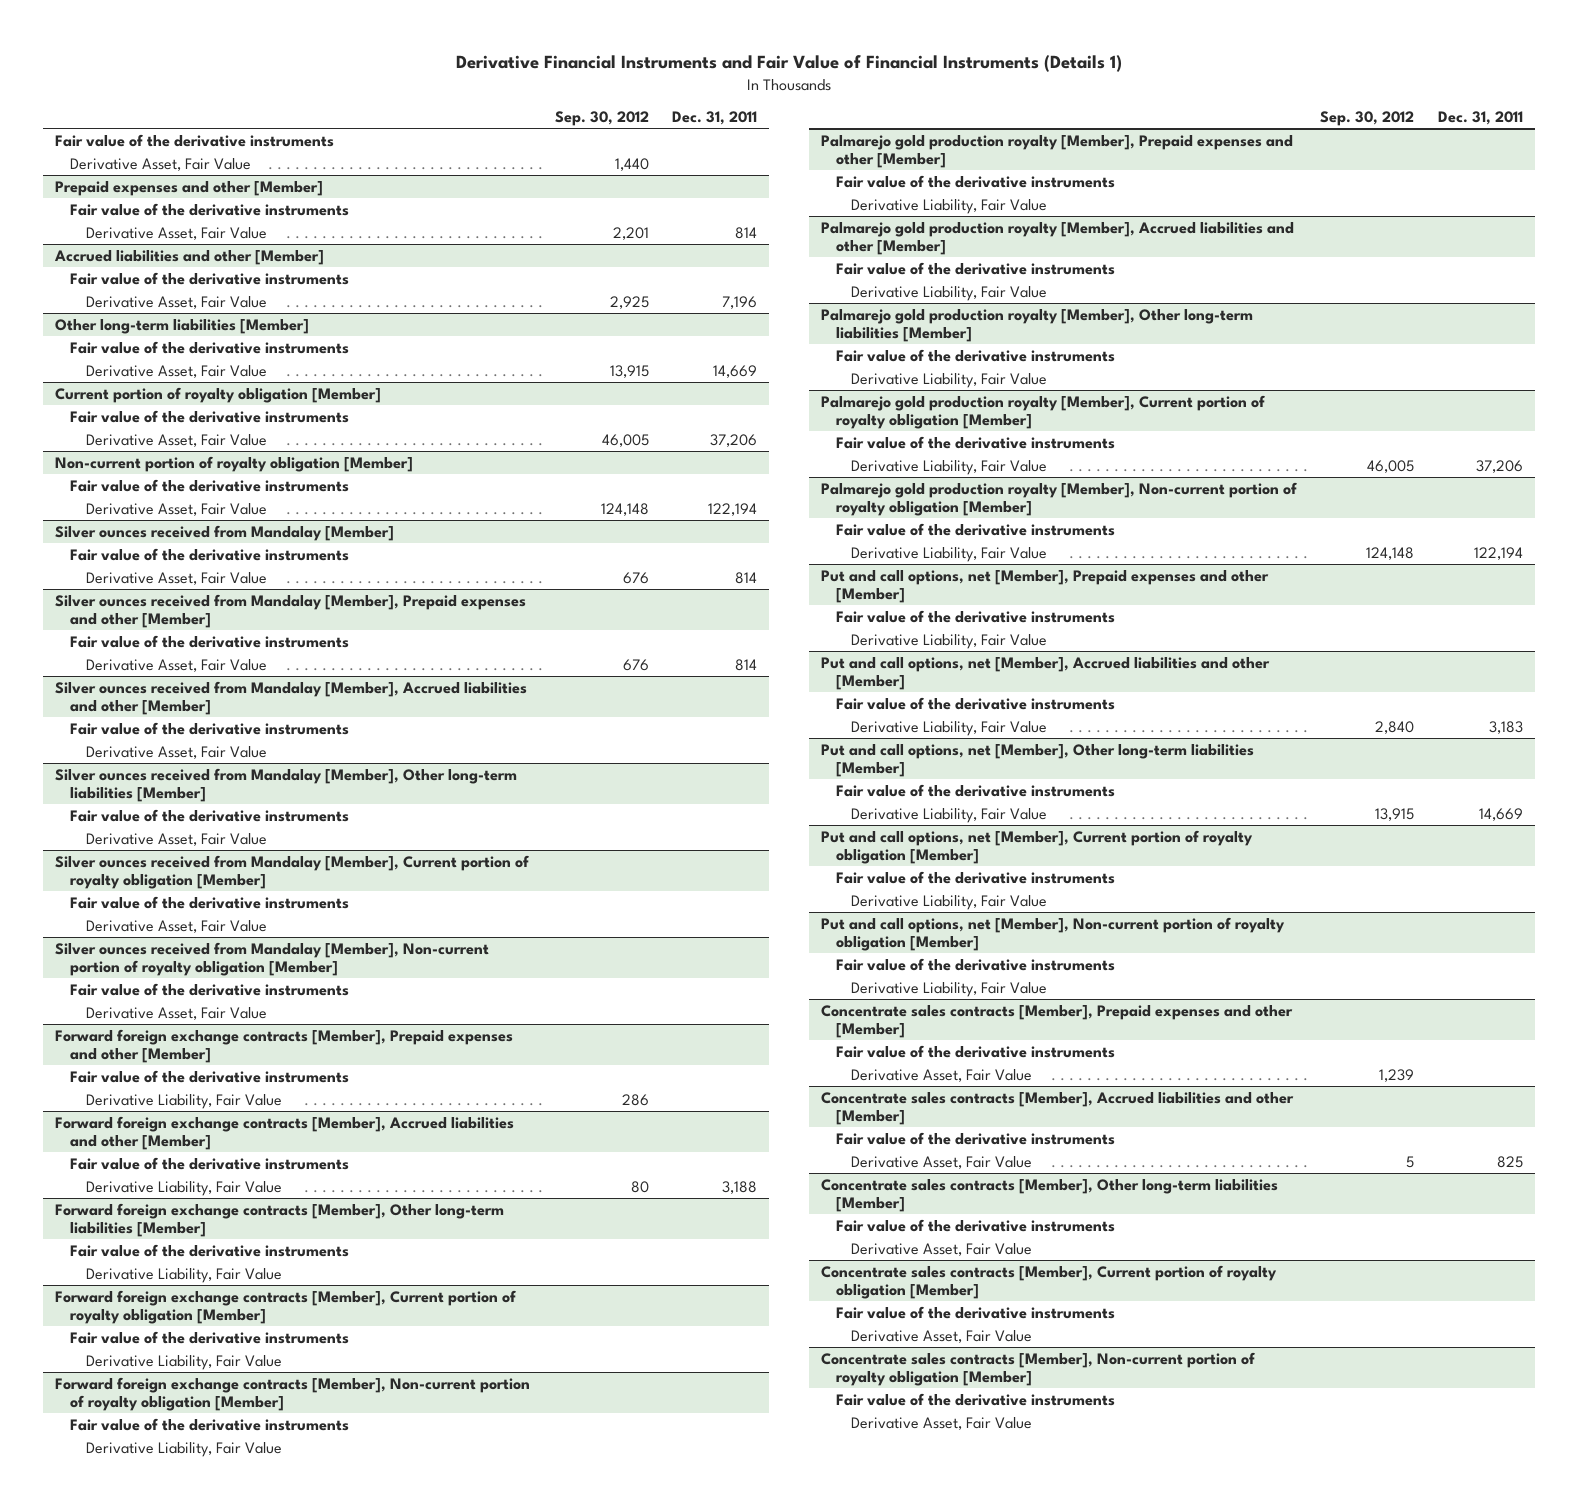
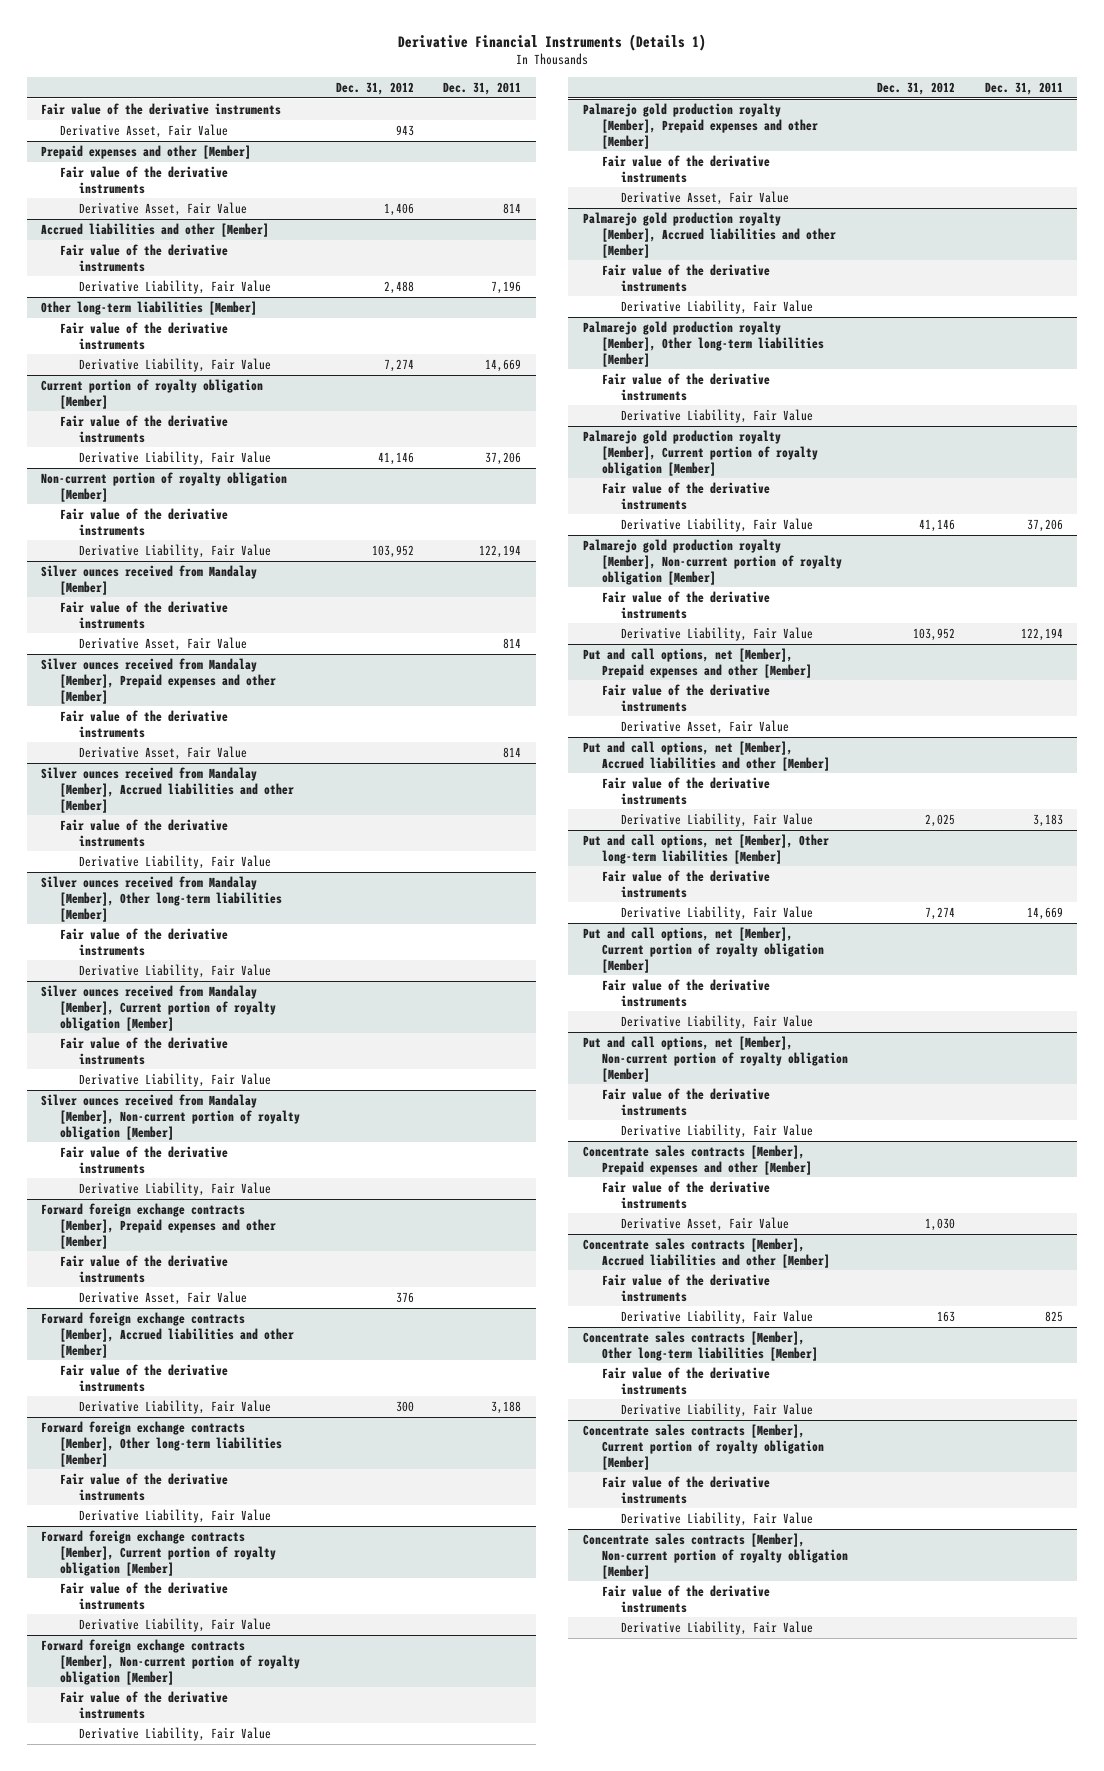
- Derivative Financial Instruments and Fair Value of Financial Instruments (Details 1)
+ Derivative Financial Instruments (Details 1)
- | Sep. 30, 2012 | Dec. 31, 2011
+ | Dec. 31, 2012 | Dec. 31, 2011
@ Accrued liabilities and other [Member]
- Derivative Asset, Fair Value | 2,925 | 7,196
+ Derivative Liability, Fair Value | 2,488 | 7,196
@ Other long-term liabilities [Member]
- Derivative Asset, Fair Value | 13,915 | 14,669
+ Derivative Liability, Fair Value | 7,274 | 14,669
@ Current portion of royalty obligation [Member]
- Derivative Asset, Fair Value | 46,005 | 37,206
+ Derivative Liability, Fair Value | 41,146 | 37,206
@ Non-current portion of royalty obligation [Member]
- Derivative Asset, Fair Value | 124,148 | 122,194
+ Derivative Liability, Fair Value | 103,952 | 122,194
@ Silver ounces received from Mandalay [Member], Accrued liabilities and other [Member]
- Derivative Asset, Fair Value
+ Derivative Liability, Fair Value
@ Silver ounces received from Mandalay [Member], Other long-term liabilities [Member]
- Derivative Asset, Fair Value
+ Derivative Liability, Fair Value
@ Silver ounces received from Mandalay [Member], Current portion of royalty obligation [Member]
- Derivative Asset, Fair Value
+ Derivative Liability, Fair Value
@ Silver ounces received from Mandalay [Member], Non-current portion of royalty obligation [Member]
- Derivative Asset, Fair Value
+ Derivative Liability, Fair Value
@ Forward foreign exchange contracts [Member], Prepaid expenses and other [Member]
- Derivative Liability, Fair Value | 286 |
+ Derivative Asset, Fair Value | 376 |
@ Palmarejo gold production royalty [Member], Prepaid expenses and other [Member]
- Derivative Liability, Fair Value
+ Derivative Asset, Fair Value
@ Put and call options, net [Member], Prepaid expenses and other [Member]
- Derivative Liability, Fair Value
+ Derivative Asset, Fair Value
@ Concentrate sales contracts [Member], Accrued liabilities and other [Member]
- Derivative Asset, Fair Value | 5 | 825
+ Derivative Liability, Fair Value | 163 | 825
@ Concentrate sales contracts [Member], Other long-term liabilities [Member]
- Derivative Asset, Fair Value
+ Derivative Liability, Fair Value
@ Concentrate sales contracts [Member], Current portion of royalty obligation [Member]
- Derivative Asset, Fair Value
+ Derivative Liability, Fair Value
@ Concentrate sales contracts [Member], Non-current portion of royalty obligation [Member]
- Derivative Asset, Fair Value
+ Derivative Liability, Fair Value

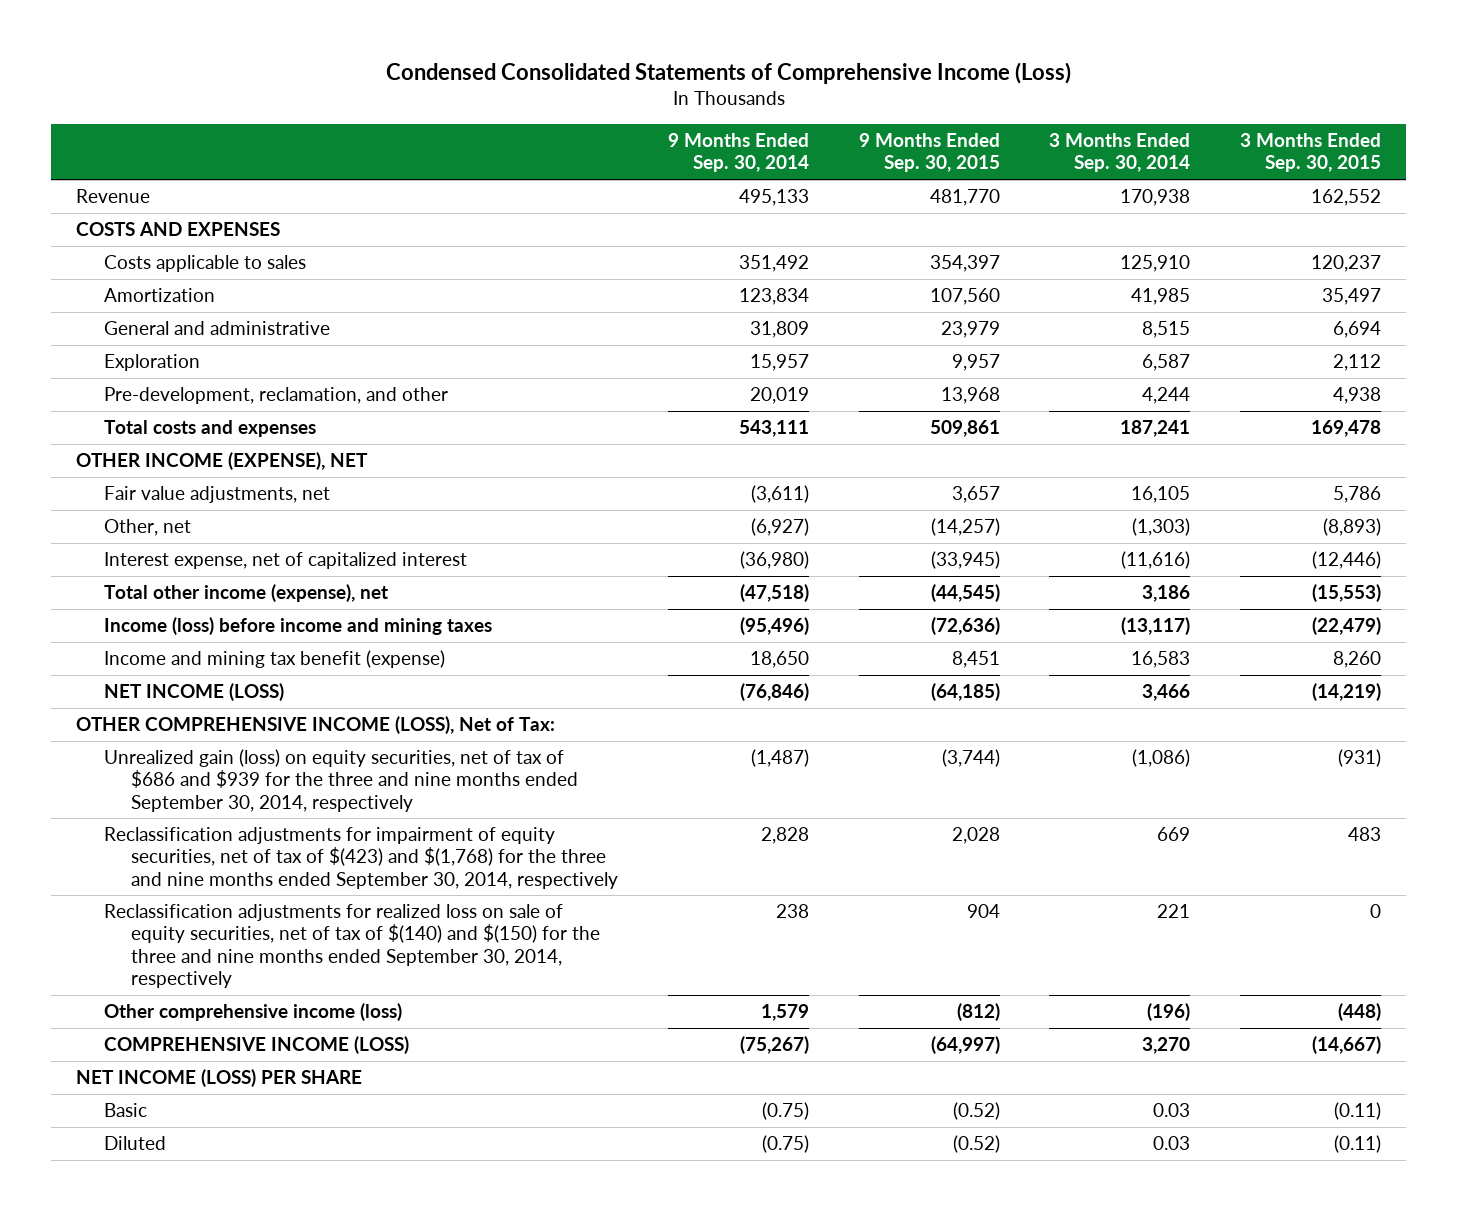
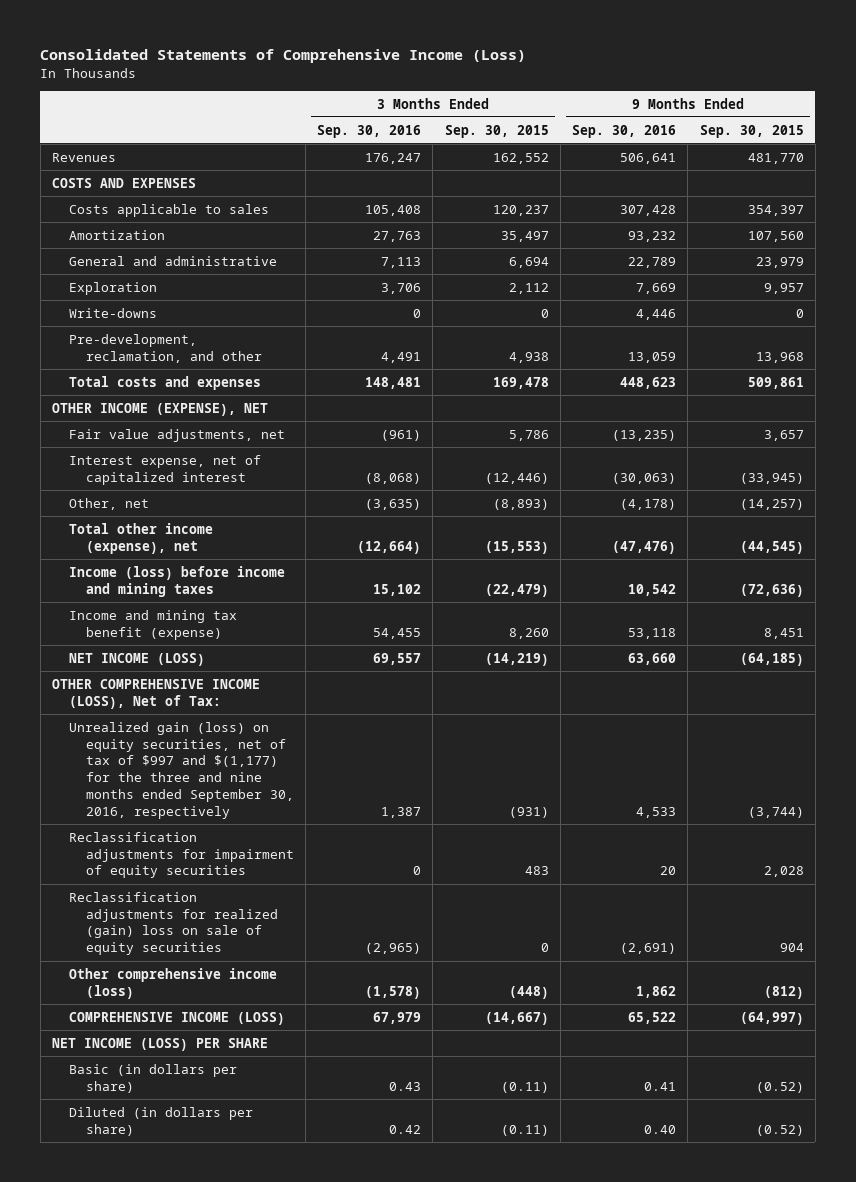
- Condensed Consolidated Statements of Comprehensive Income (Loss)
+ Consolidated Statements of Comprehensive Income (Loss)
- | 9 Months Ended Sep. 30, 2014 | 9 Months Ended Sep. 30, 2015 | 3 Months Ended Sep. 30, 2014 | 3 Months Ended Sep. 30, 2015
+ | 3 Months Ended Sep. 30, 2016 | 3 Months Ended Sep. 30, 2015 | 9 Months Ended Sep. 30, 2016 | 9 Months Ended Sep. 30, 2015
- Revenue | 495,133 | 481,770 | 170,938 | 162,552
+ Revenues | 176,247 | 162,552 | 506,641 | 481,770
+ Write-downs | 0 | 0 | 4,446 | 0
moved down: Other, net | (3,635) | (8,893) | (4,178) | (14,257)
- Unrealized gain (loss) on equity securities, net of tax of $686 and $939 for the three and nine months ended September 30, 2014, respectively | (1,487) | (3,744) | (1,086) | (931)
- Reclassification adjustments for impairment of equity securities, net of tax of $(423) and $(1,768) for the three and nine months ended September 30, 2014, respectively | 2,828 | 2,028 | 669 | 483
- Reclassification adjustments for realized loss on sale of equity securities, net of tax of $(140) and $(150) for the three and nine months ended September 30, 2014, respectively | 238 | 904 | 221 | 0
+ Unrealized gain (loss) on equity securities, net of tax of $997 and $(1,177) for the three and nine months ended September 30, 2016, respectively | 1,387 | (931) | 4,533 | (3,744)
+ Reclassification adjustments for impairment of equity securities | 0 | 483 | 20 | 2,028
+ Reclassification adjustments for realized (gain) loss on sale of equity securities | (2,965) | 0 | (2,691) | 904
- Basic | (0.75) | (0.52) | 0.03 | (0.11)
- Diluted | (0.75) | (0.52) | 0.03 | (0.11)
+ Basic (in dollars per share) | 0.43 | (0.11) | 0.41 | (0.52)
+ Diluted (in dollars per share) | 0.42 | (0.11) | 0.40 | (0.52)

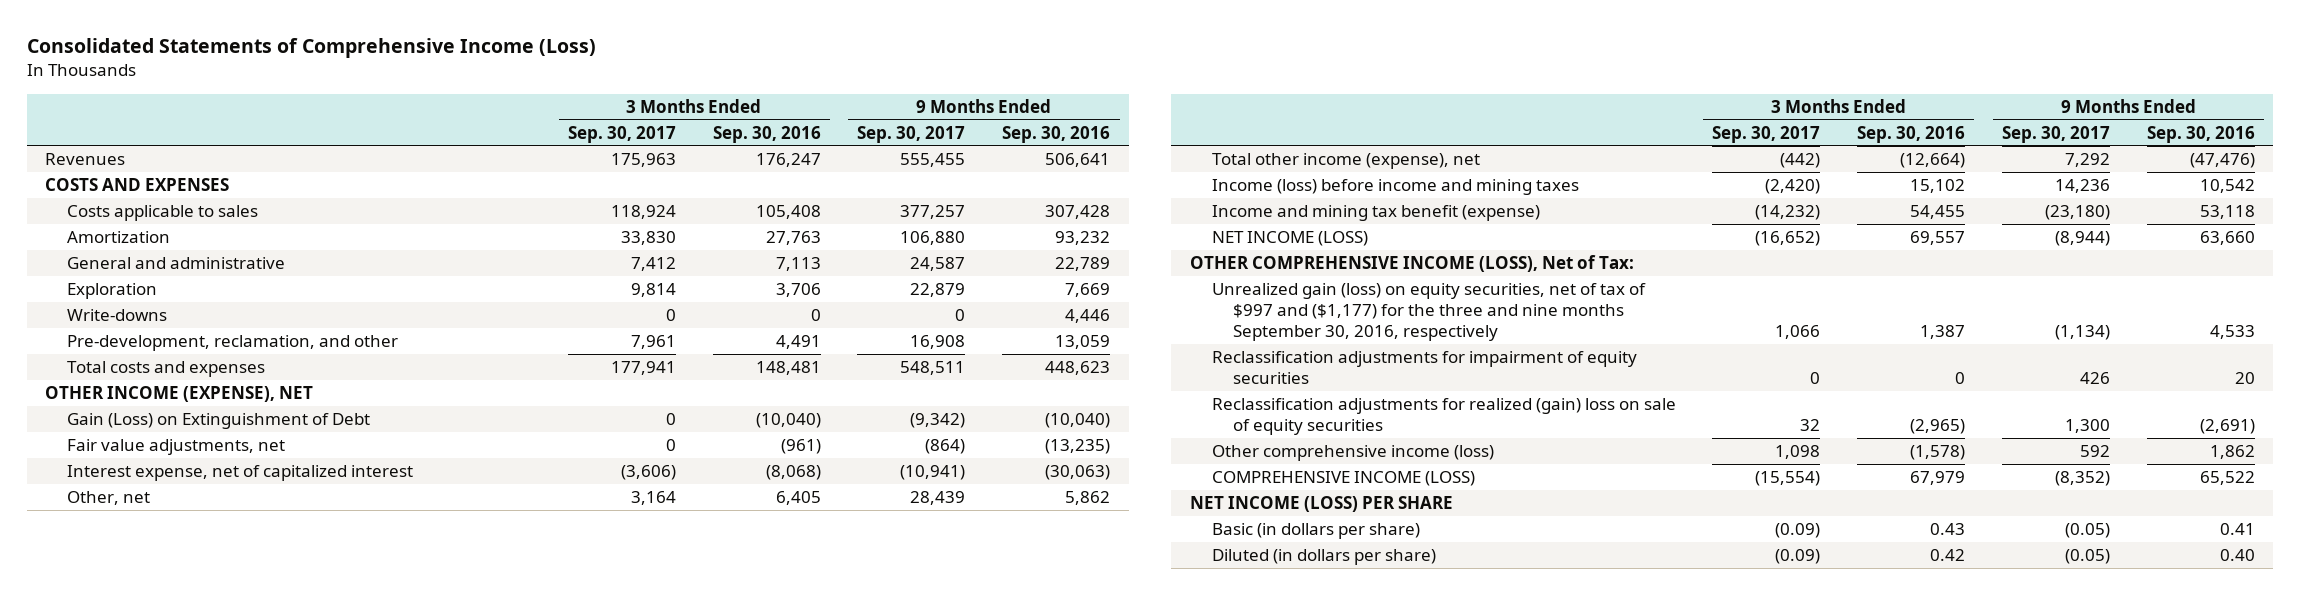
- | 3 Months Ended Sep. 30, 2016 | 3 Months Ended Sep. 30, 2015 | 9 Months Ended Sep. 30, 2016 | 9 Months Ended Sep. 30, 2015
+ | 3 Months Ended Sep. 30, 2017 | 3 Months Ended Sep. 30, 2016 | 9 Months Ended Sep. 30, 2017 | 9 Months Ended Sep. 30, 2016
+ Gain (Loss) on Extinguishment of Debt | 0 | (10,040) | (9,342) | (10,040)
- Other, net | (3,635) | (8,893) | (4,178) | (14,257)
+ Other, net | 3,164 | 6,405 | 28,439 | 5,862
- Unrealized gain (loss) on equity securities, net of tax of $997 and $(1,177) for the three and nine months ended September 30, 2016, respectively | 1,387 | (931) | 4,533 | (3,744)
+ Unrealized gain (loss) on equity securities, net of tax of $997 and ($1,177) for the three and nine months September 30, 2016, respectively | 1,066 | 1,387 | (1,134) | 4,533

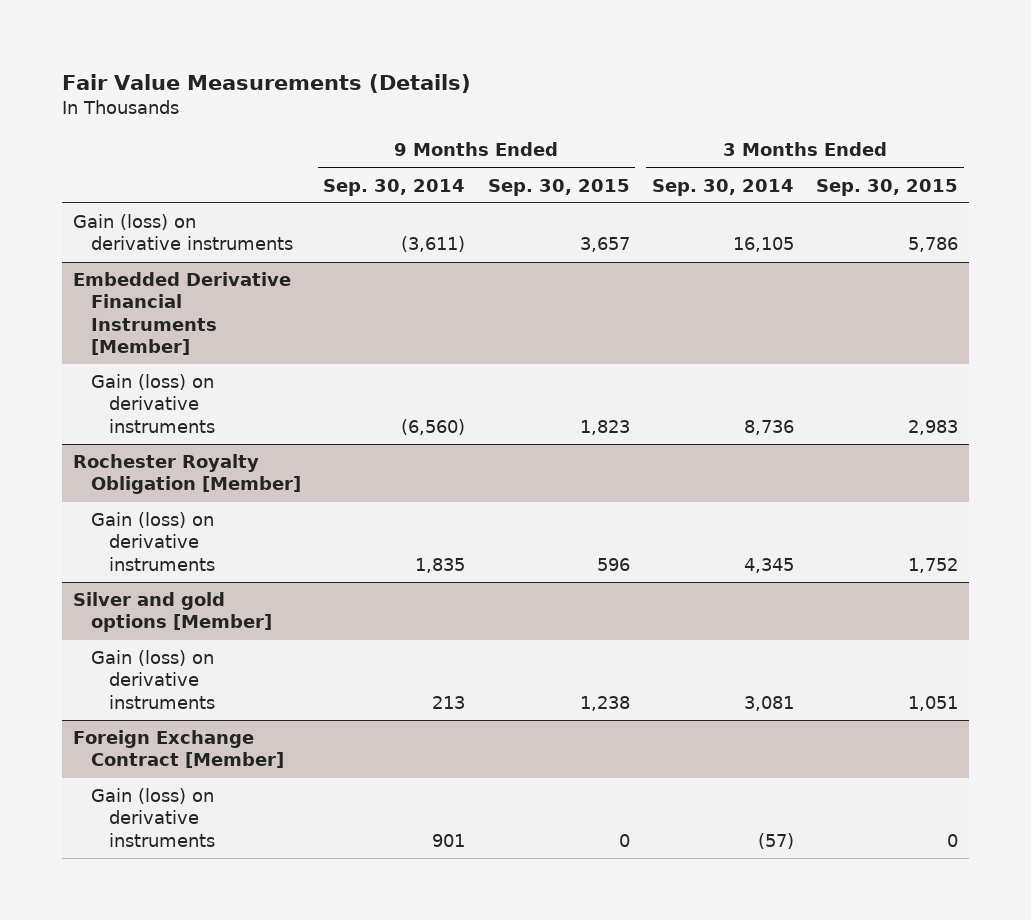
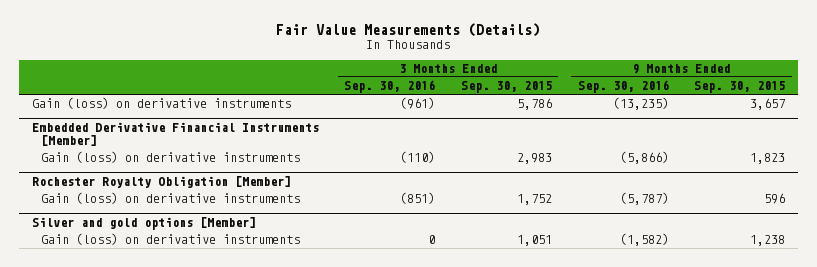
- | 9 Months Ended Sep. 30, 2014 | 9 Months Ended Sep. 30, 2015 | 3 Months Ended Sep. 30, 2014 | 3 Months Ended Sep. 30, 2015
+ | 3 Months Ended Sep. 30, 2016 | 3 Months Ended Sep. 30, 2015 | 9 Months Ended Sep. 30, 2016 | 9 Months Ended Sep. 30, 2015
- Foreign Exchange Contract [Member]
- Gain (loss) on derivative instruments | 901 | 0 | (57) | 0

